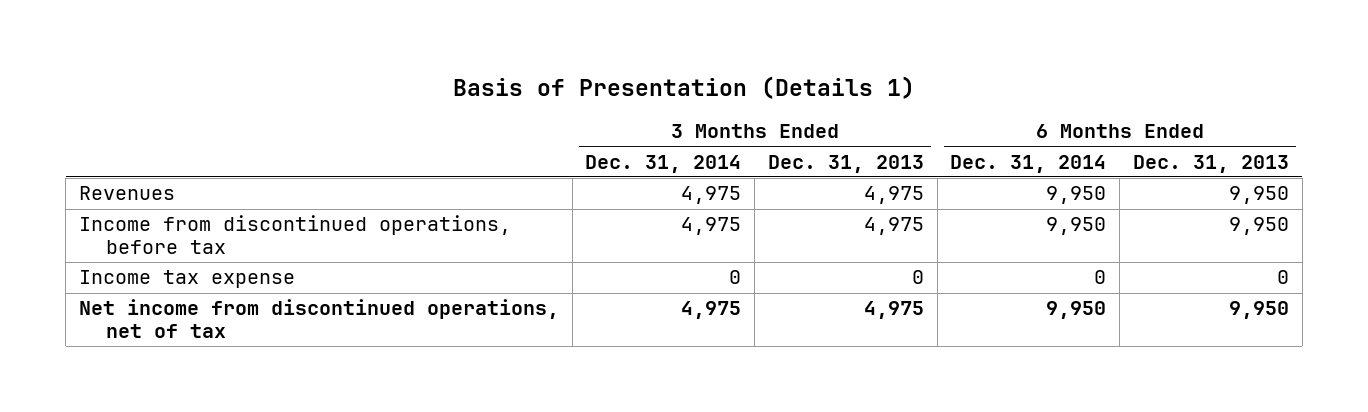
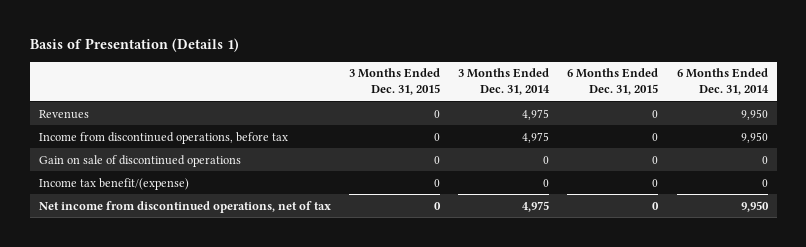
- | 3 Months Ended Dec. 31, 2014 | 3 Months Ended Dec. 31, 2013 | 6 Months Ended Dec. 31, 2014 | 6 Months Ended Dec. 31, 2013
+ | 3 Months Ended Dec. 31, 2015 | 3 Months Ended Dec. 31, 2014 | 6 Months Ended Dec. 31, 2015 | 6 Months Ended Dec. 31, 2014
- Income tax expense | 0 | 0 | 0 | 0
+ Gain on sale of discontinued operations | 0 | 0 | 0 | 0
+ Income tax benefit/(expense) | 0 | 0 | 0 | 0

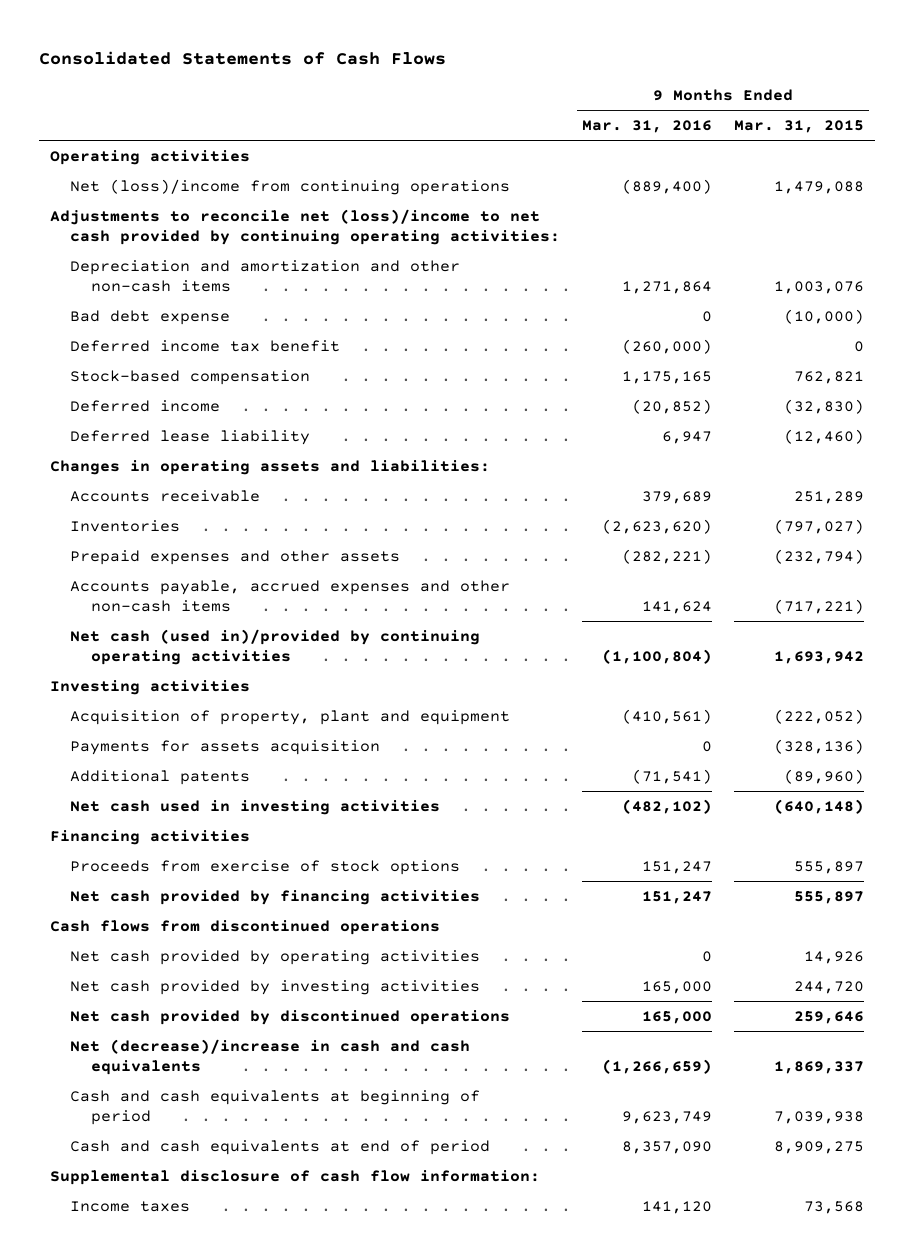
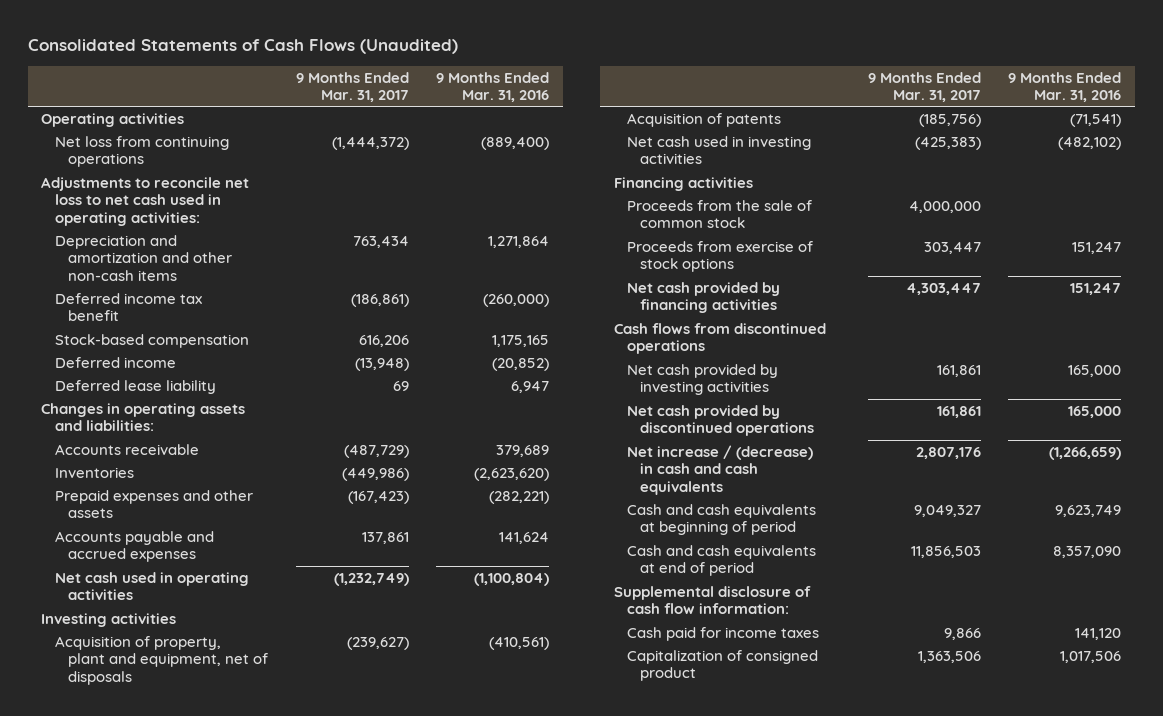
- Consolidated Statements of Cash Flows
+ Consolidated Statements of Cash Flows (Unaudited)
- | 9 Months Ended Mar. 31, 2016 | 9 Months Ended Mar. 31, 2015
+ | 9 Months Ended Mar. 31, 2017 | 9 Months Ended Mar. 31, 2016
- Net (loss)/income from continuing operations | (889,400) | 1,479,088
- Adjustments to reconcile net (loss)/income to net cash provided by continuing operating activities:
+ Net loss from continuing operations | (1,444,372) | (889,400)
+ Adjustments to reconcile net loss to net cash used in operating activities:
- Bad debt expense | 0 | (10,000)
- Accounts payable, accrued expenses and other non-cash items | 141,624 | (717,221)
- Net cash (used in)/provided by continuing operating activities | (1,100,804) | 1,693,942
+ Accounts payable and accrued expenses | 137,861 | 141,624
+ Net cash used in operating activities | (1,232,749) | (1,100,804)
- Acquisition of property, plant and equipment | (410,561) | (222,052)
- Payments for assets acquisition | 0 | (328,136)
- Additional patents | (71,541) | (89,960)
+ Acquisition of property, plant and equipment, net of disposals | (239,627) | (410,561)
+ Acquisition of patents | (185,756) | (71,541)
+ Proceeds from the sale of common stock | 4,000,000 |
- Net cash provided by operating activities | 0 | 14,926
- Net (decrease)/increase in cash and cash equivalents | (1,266,659) | 1,869,337
+ Net increase / (decrease) in cash and cash equivalents | 2,807,176 | (1,266,659)
- Income taxes | 141,120 | 73,568
+ Cash paid for income taxes | 9,866 | 141,120
+ Capitalization of consigned product | 1,363,506 | 1,017,506

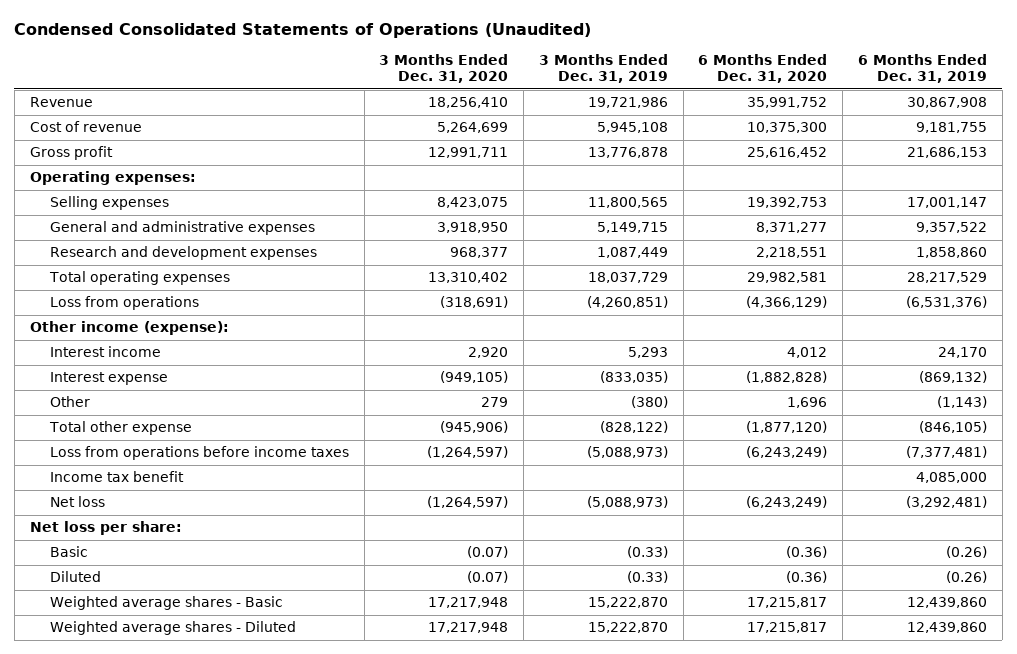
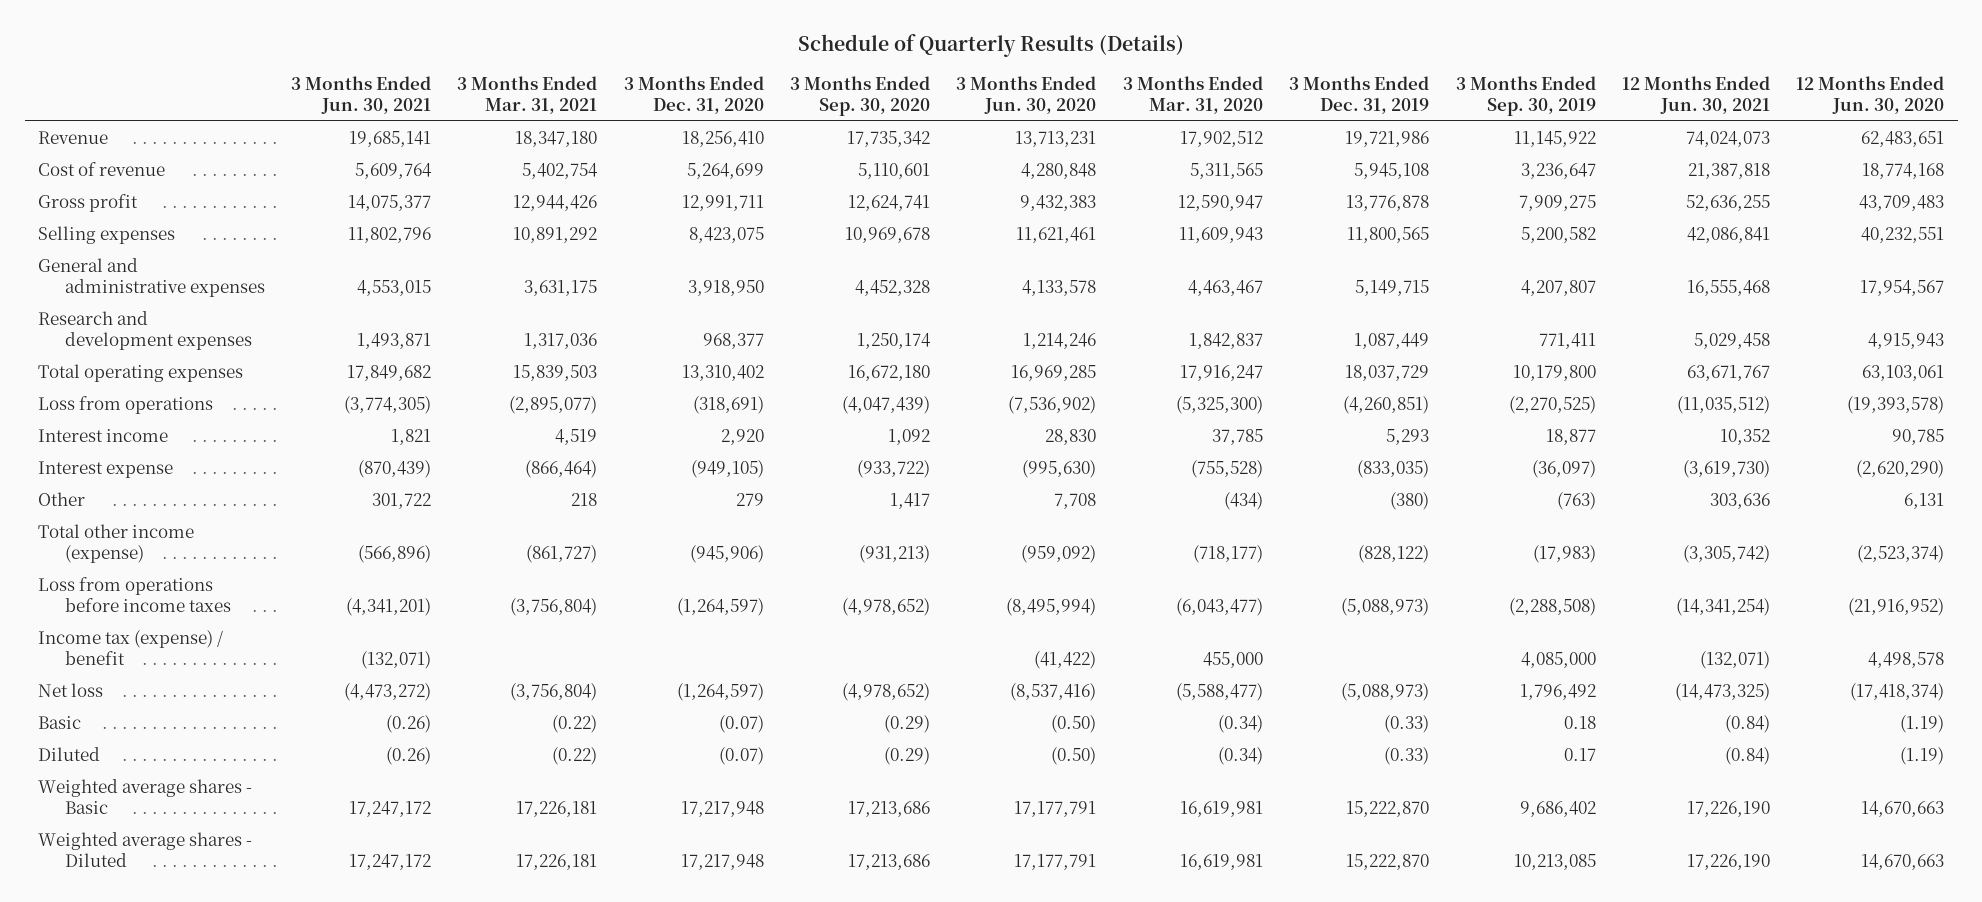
- Condensed Consolidated Statements of Operations (Unaudited)
+ Schedule of Quarterly Results (Details)
- | 3 Months Ended Dec. 31, 2020 | 3 Months Ended Dec. 31, 2019 | 6 Months Ended Dec. 31, 2020 | 6 Months Ended Dec. 31, 2019
+ | 3 Months Ended Jun. 30, 2021 | 3 Months Ended Mar. 31, 2021 | 3 Months Ended Dec. 31, 2020 | 3 Months Ended Sep. 30, 2020 | 3 Months Ended Jun. 30, 2020 | 3 Months Ended Mar. 31, 2020 | 3 Months Ended Dec. 31, 2019 | 3 Months Ended Sep. 30, 2019 | 12 Months Ended Jun. 30, 2021 | 12 Months Ended Jun. 30, 2020
- Operating expenses:
- Other income (expense):
- Total other expense | (945,906) | (828,122) | (1,877,120) | (846,105)
+ Total other income (expense) | (566,896) | (861,727) | (945,906) | (931,213) | (959,092) | (718,177) | (828,122) | (17,983) | (3,305,742) | (2,523,374)
- Income tax benefit | | | | 4,085,000
+ Income tax (expense) / benefit | (132,071) | | | | (41,422) | 455,000 | | 4,085,000 | (132,071) | 4,498,578
- Net loss per share:

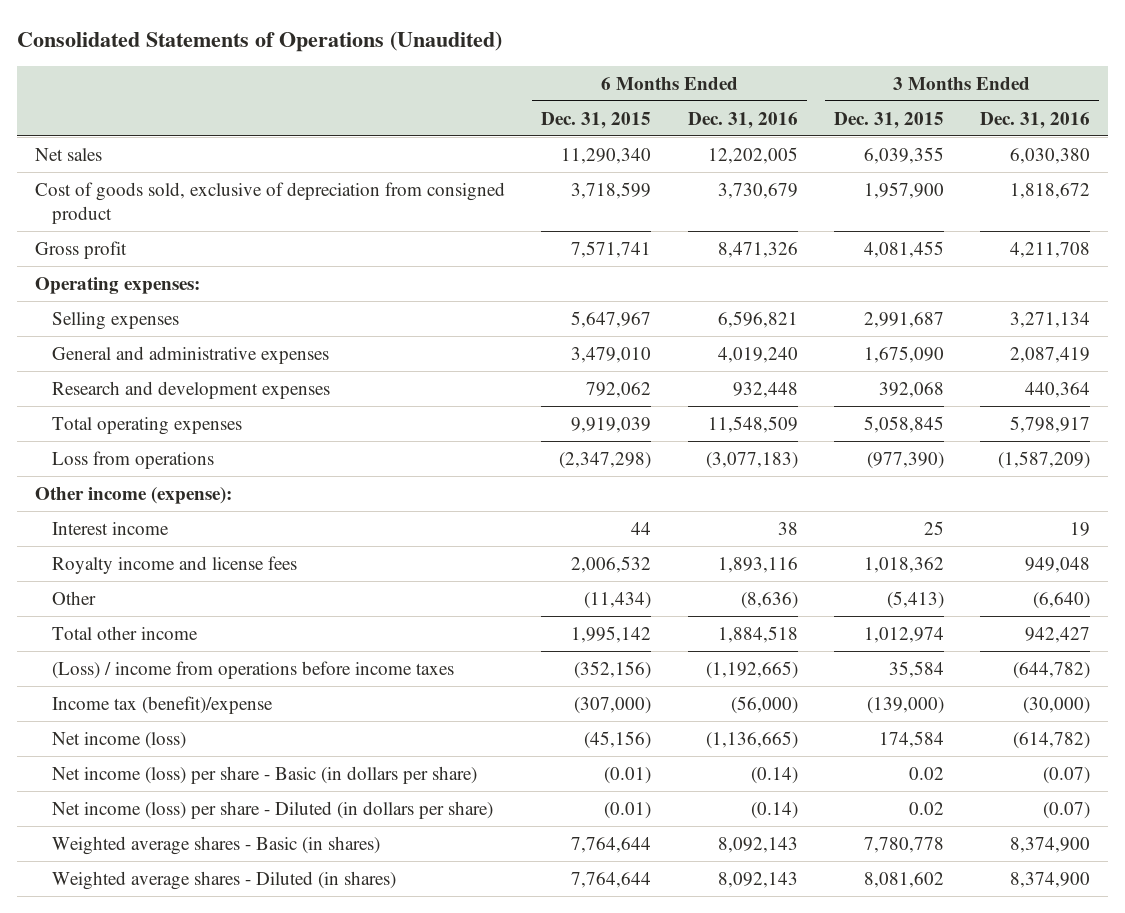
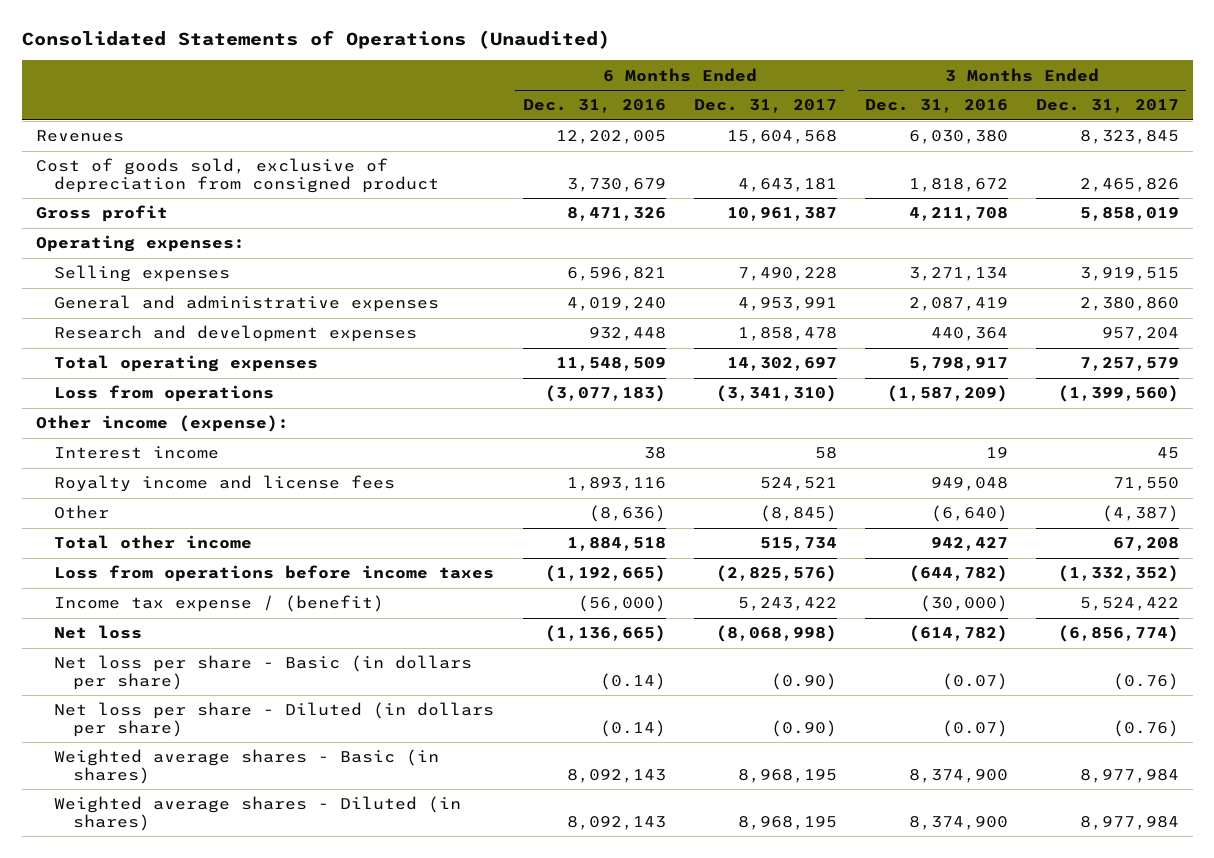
- | 6 Months Ended Dec. 31, 2015 | 6 Months Ended Dec. 31, 2016 | 3 Months Ended Dec. 31, 2015 | 3 Months Ended Dec. 31, 2016
+ | 6 Months Ended Dec. 31, 2016 | 6 Months Ended Dec. 31, 2017 | 3 Months Ended Dec. 31, 2016 | 3 Months Ended Dec. 31, 2017
- Net sales | 11,290,340 | 12,202,005 | 6,039,355 | 6,030,380
+ Revenues | 12,202,005 | 15,604,568 | 6,030,380 | 8,323,845
- (Loss) / income from operations before income taxes | (352,156) | (1,192,665) | 35,584 | (644,782)
- Income tax (benefit)/expense | (307,000) | (56,000) | (139,000) | (30,000)
- Net income (loss) | (45,156) | (1,136,665) | 174,584 | (614,782)
- Net income (loss) per share - Basic (in dollars per share) | (0.01) | (0.14) | 0.02 | (0.07)
- Net income (loss) per share - Diluted (in dollars per share) | (0.01) | (0.14) | 0.02 | (0.07)
+ Loss from operations before income taxes | (1,192,665) | (2,825,576) | (644,782) | (1,332,352)
+ Income tax expense / (benefit) | (56,000) | 5,243,422 | (30,000) | 5,524,422
+ Net loss | (1,136,665) | (8,068,998) | (614,782) | (6,856,774)
+ Net loss per share - Basic (in dollars per share) | (0.14) | (0.90) | (0.07) | (0.76)
+ Net loss per share - Diluted (in dollars per share) | (0.14) | (0.90) | (0.07) | (0.76)

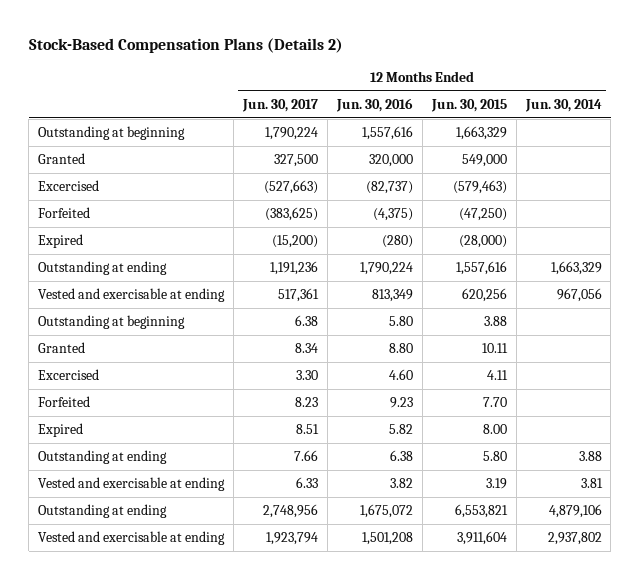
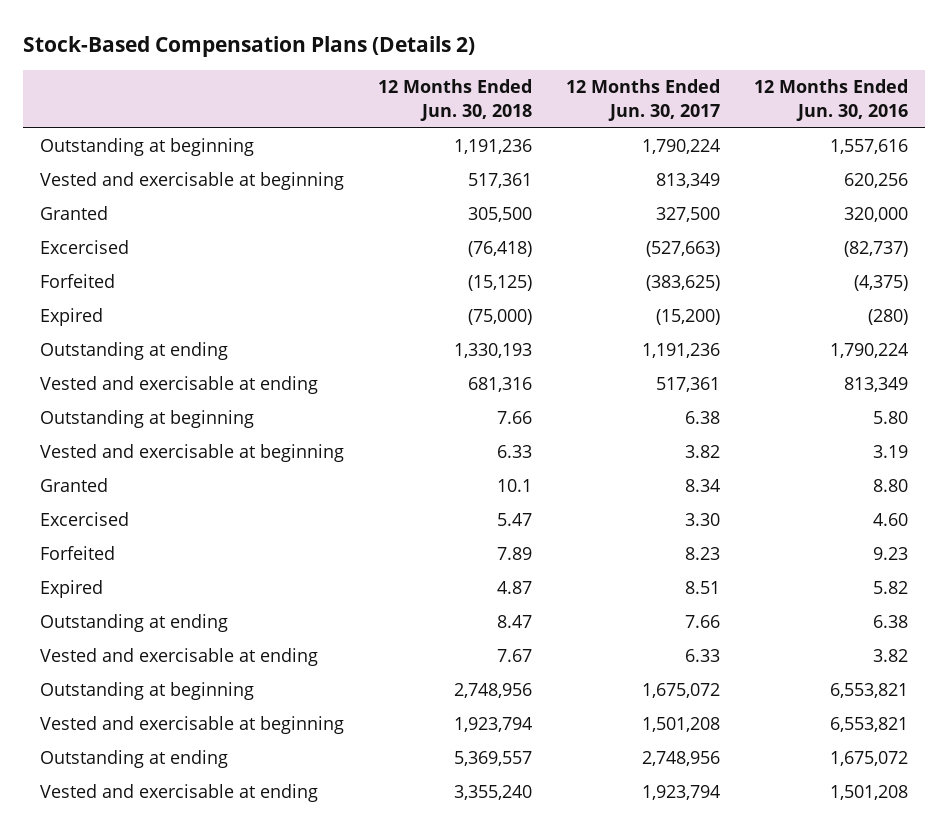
- | 12 Months Ended Jun. 30, 2017 | 12 Months Ended Jun. 30, 2016 | 12 Months Ended Jun. 30, 2015 | 12 Months Ended Jun. 30, 2014
+ | 12 Months Ended Jun. 30, 2018 | 12 Months Ended Jun. 30, 2017 | 12 Months Ended Jun. 30, 2016
+ Vested and exercisable at beginning | 517,361 | 813,349 | 620,256
+ Vested and exercisable at beginning | 6.33 | 3.82 | 3.19
+ Outstanding at beginning | 2,748,956 | 1,675,072 | 6,553,821
+ Vested and exercisable at beginning | 1,923,794 | 1,501,208 | 6,553,821

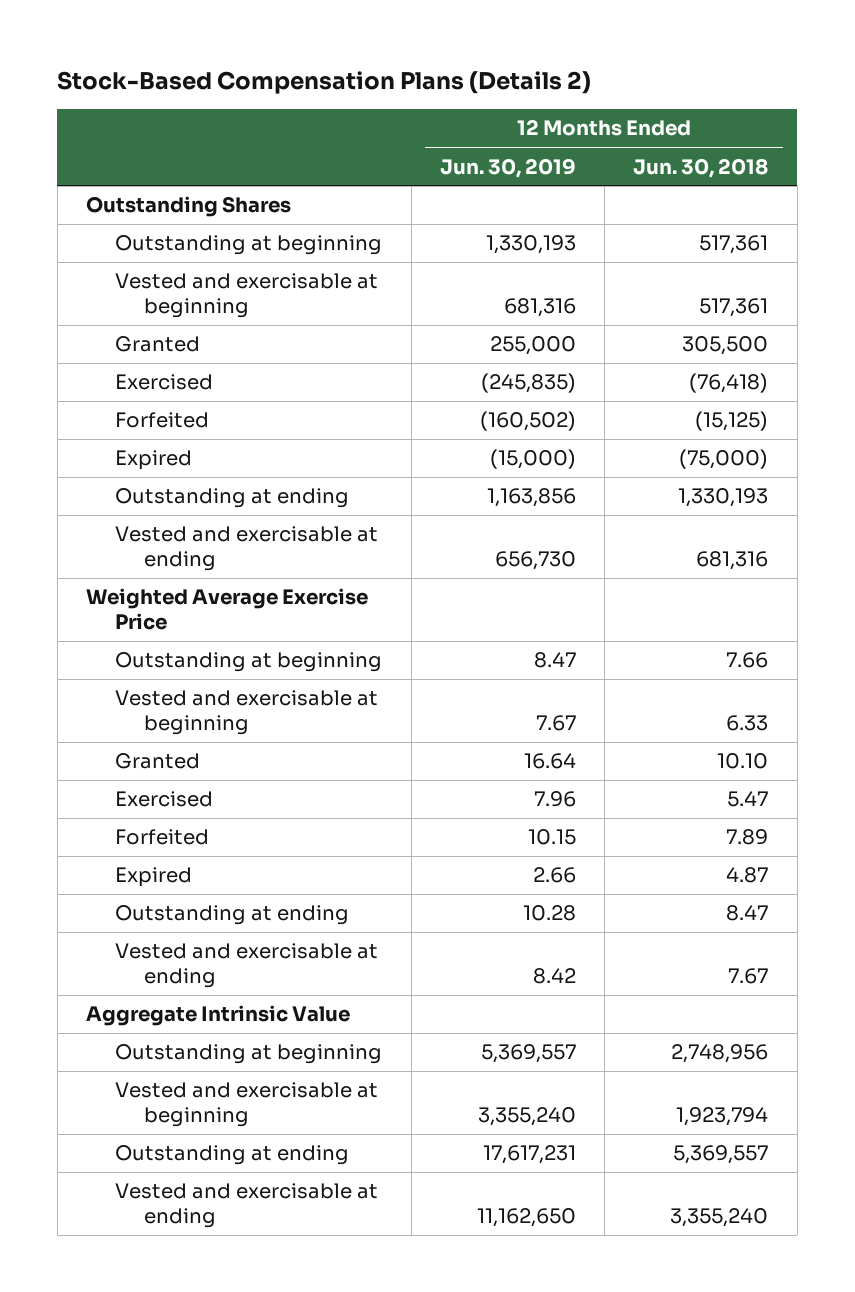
- | 12 Months Ended Jun. 30, 2018 | 12 Months Ended Jun. 30, 2017 | 12 Months Ended Jun. 30, 2016
+ | 12 Months Ended Jun. 30, 2019 | 12 Months Ended Jun. 30, 2018
- Outstanding at beginning | 1,191,236 | 1,790,224 | 1,557,616
+ Outstanding Shares
+ Outstanding at beginning | 1,330,193 | 517,361
- Excercised | (76,418) | (527,663) | (82,737)
+ Exercised | (245,835) | (76,418)
+ Weighted Average Exercise Price
- Granted | 10.1 | 8.34 | 8.80
- Excercised | 5.47 | 3.30 | 4.60
+ Granted | 16.64 | 10.10
+ Exercised | 7.96 | 5.47
+ Aggregate Intrinsic Value

